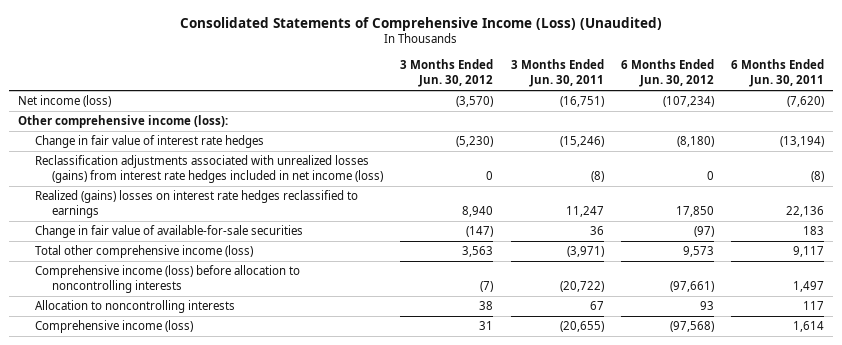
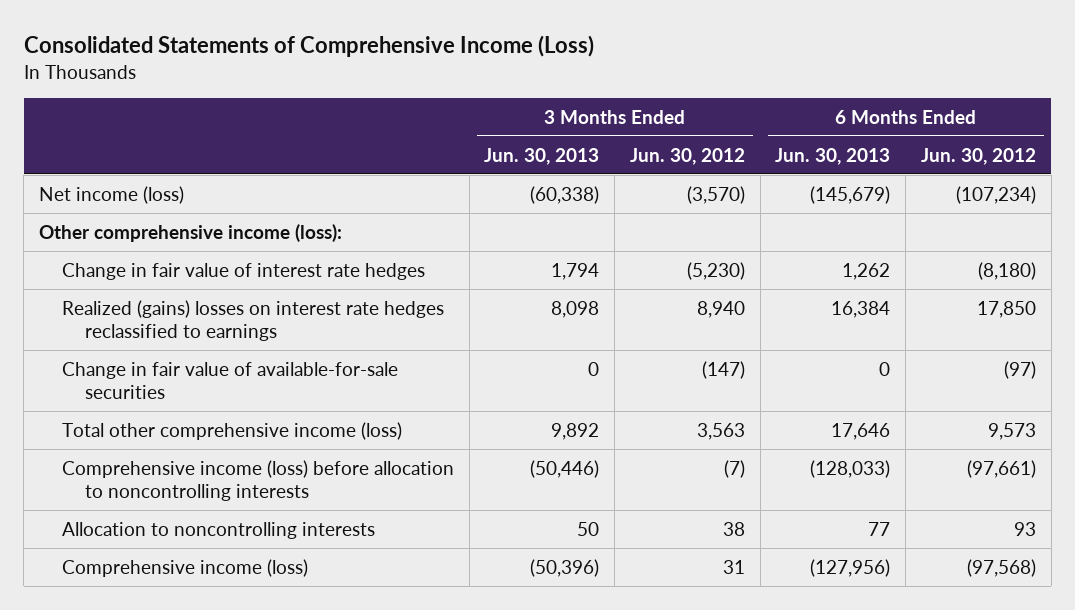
- Consolidated Statements of Comprehensive Income (Loss) (Unaudited)
+ Consolidated Statements of Comprehensive Income (Loss)
- | 3 Months Ended Jun. 30, 2012 | 3 Months Ended Jun. 30, 2011 | 6 Months Ended Jun. 30, 2012 | 6 Months Ended Jun. 30, 2011
+ | 3 Months Ended Jun. 30, 2013 | 3 Months Ended Jun. 30, 2012 | 6 Months Ended Jun. 30, 2013 | 6 Months Ended Jun. 30, 2012
- Reclassification adjustments associated with unrealized losses (gains) from interest rate hedges included in net income (loss) | 0 | (8) | 0 | (8)

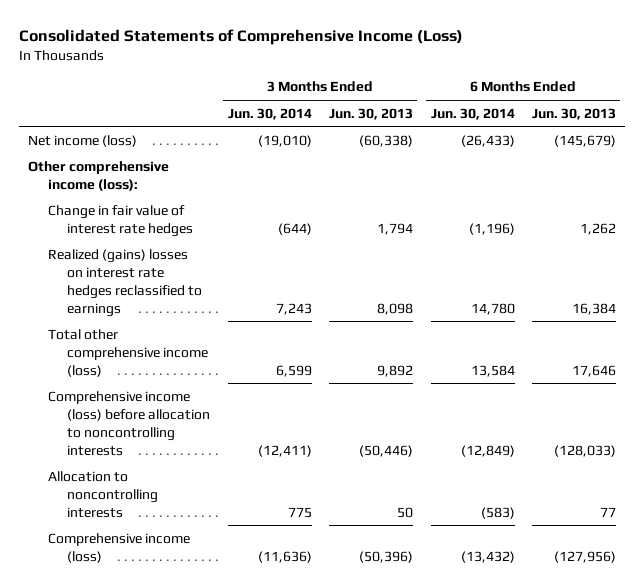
- | 3 Months Ended Jun. 30, 2013 | 3 Months Ended Jun. 30, 2012 | 6 Months Ended Jun. 30, 2013 | 6 Months Ended Jun. 30, 2012
+ | 3 Months Ended Jun. 30, 2014 | 3 Months Ended Jun. 30, 2013 | 6 Months Ended Jun. 30, 2014 | 6 Months Ended Jun. 30, 2013
- Change in fair value of available-for-sale securities | 0 | (147) | 0 | (97)

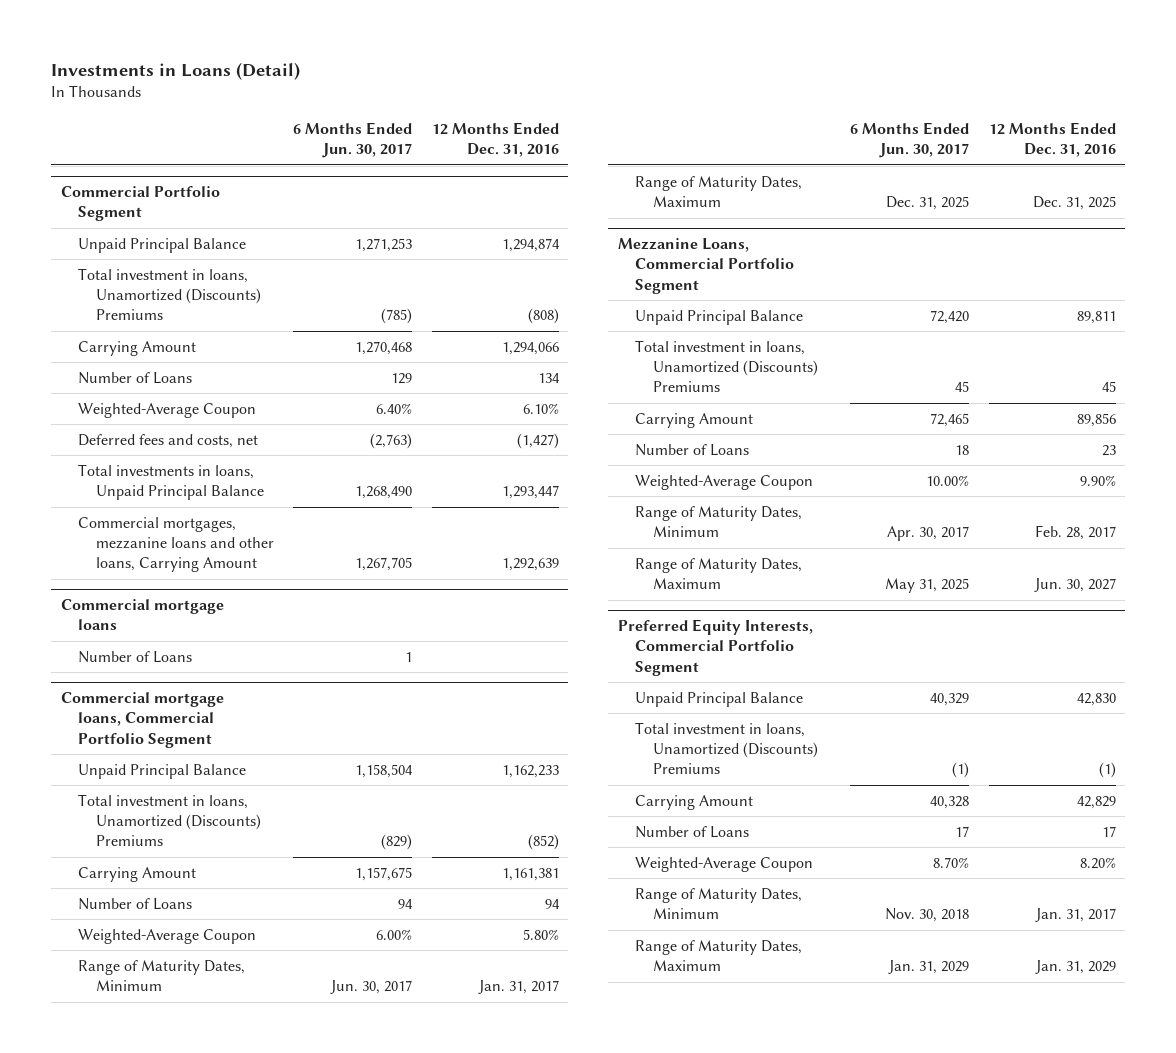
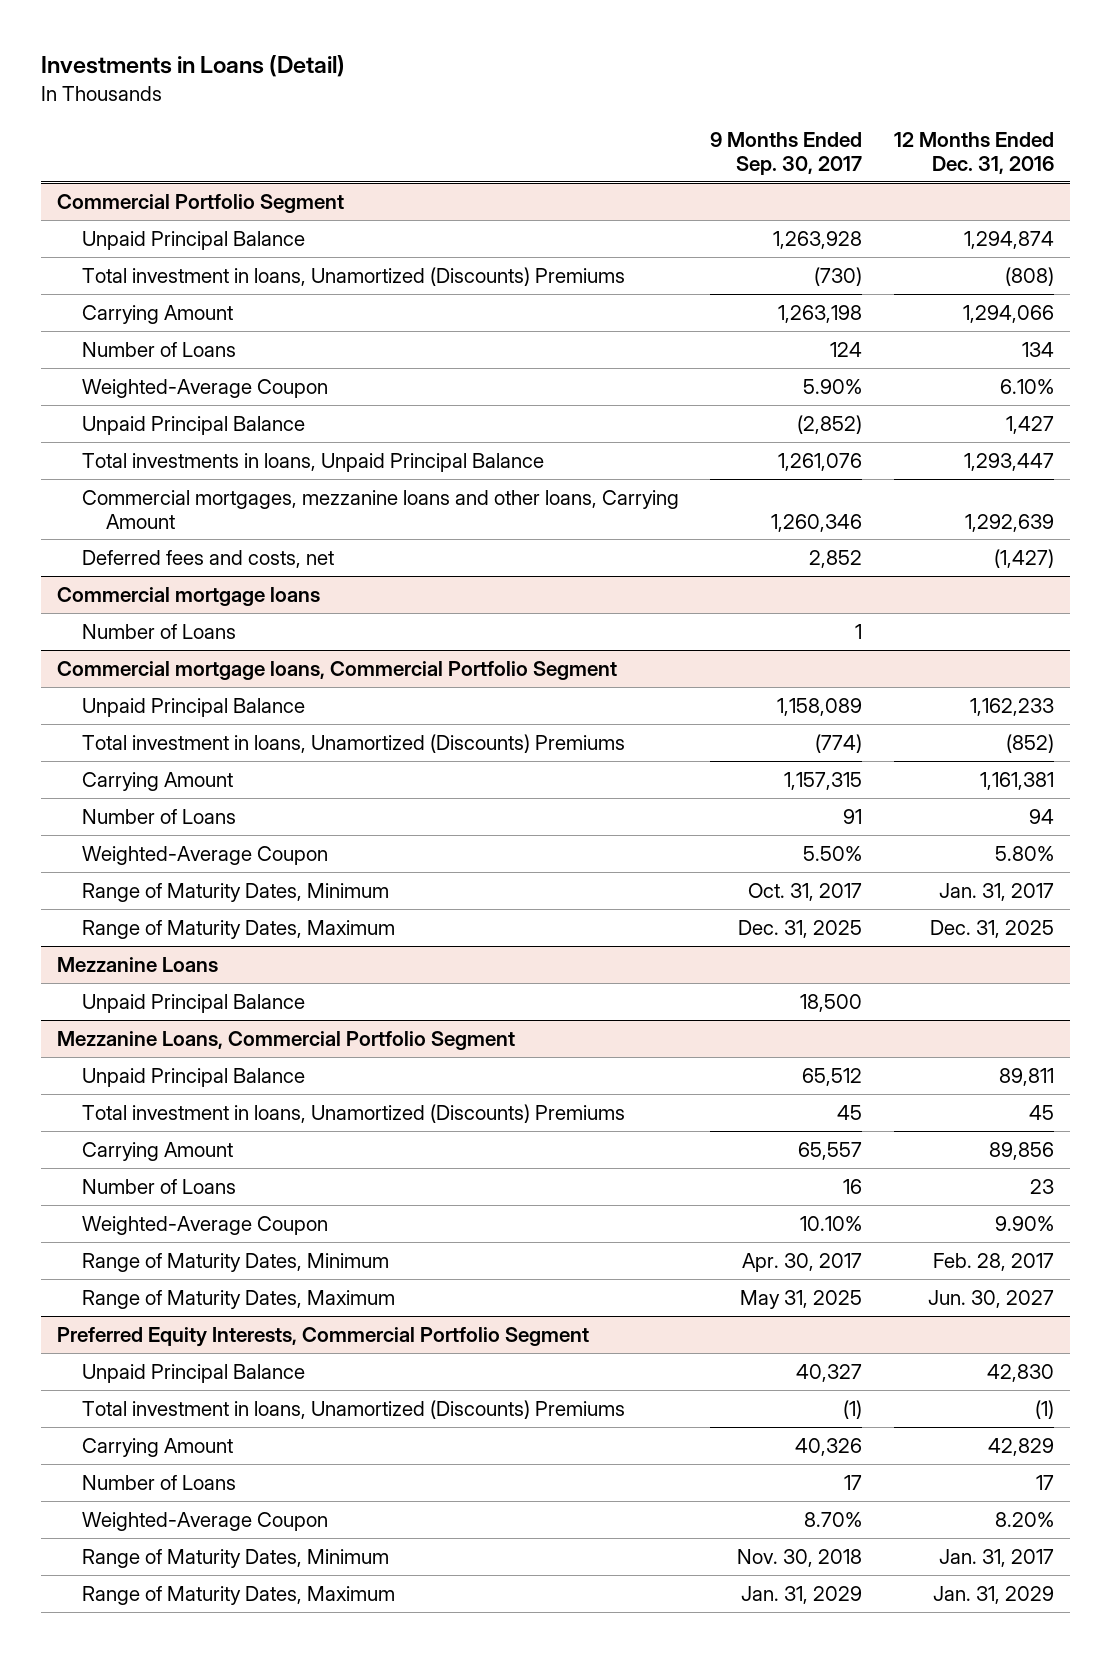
- | 6 Months Ended Jun. 30, 2017 | 12 Months Ended Dec. 31, 2016
+ | 9 Months Ended Sep. 30, 2017 | 12 Months Ended Dec. 31, 2016
@ Commercial Portfolio Segment
+ Unpaid Principal Balance | (2,852) | 1,427
moved down: Deferred fees and costs, net | 2,852 | (1,427)
+ Mezzanine Loans
+ Unpaid Principal Balance | 18,500 |

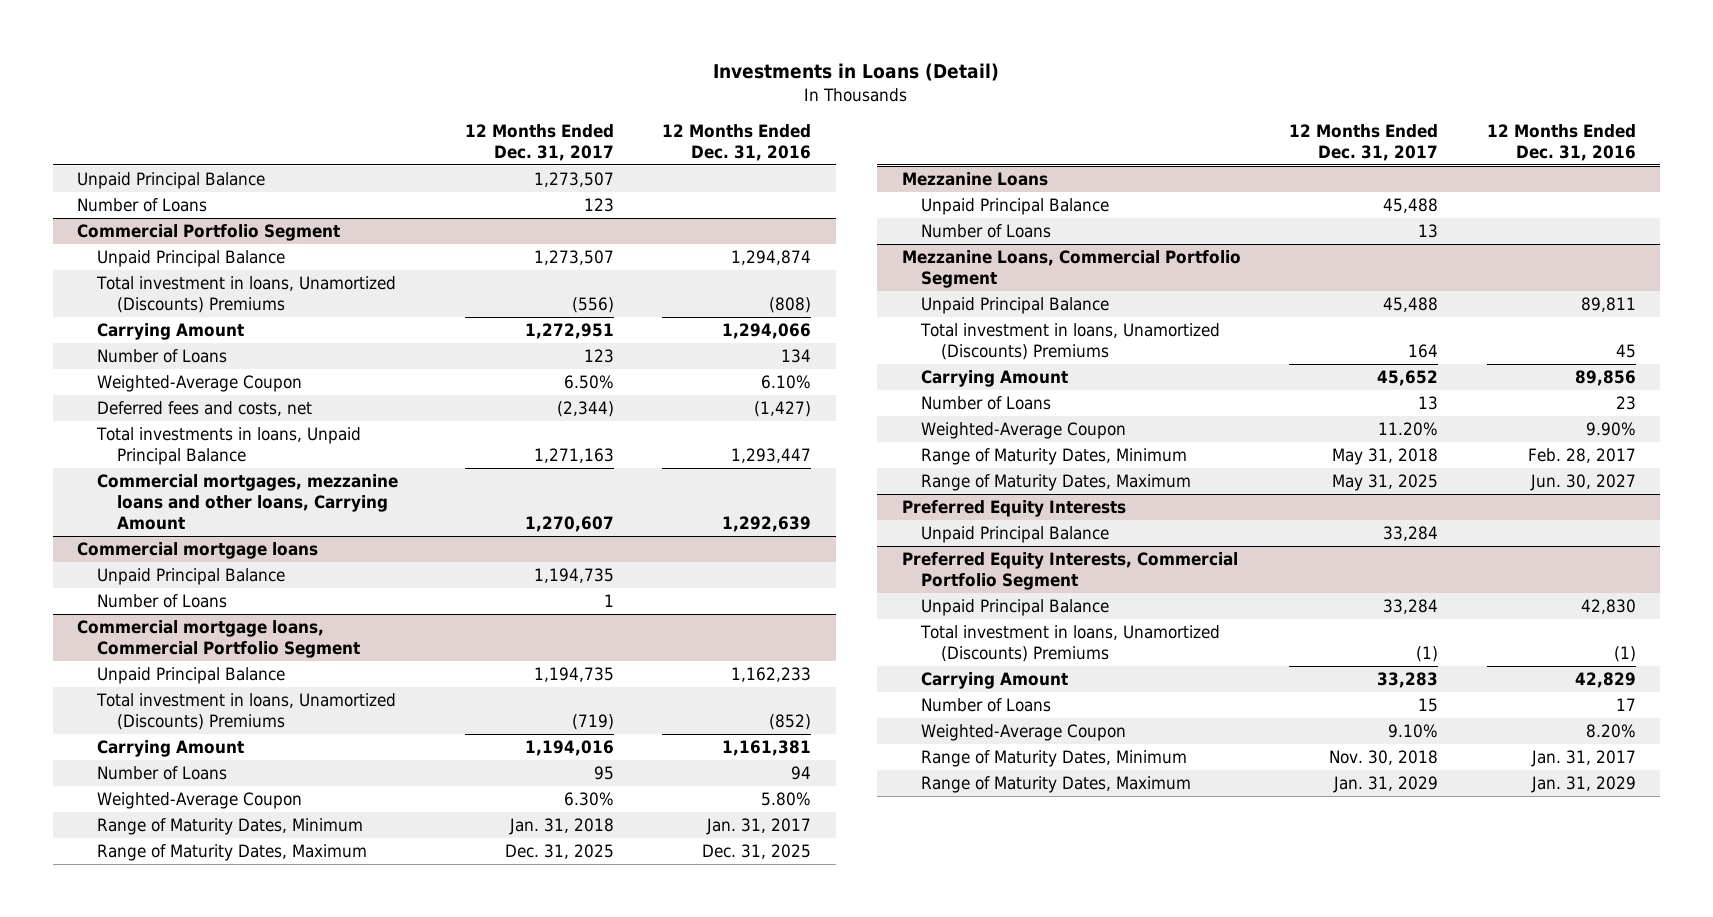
- | 9 Months Ended Sep. 30, 2017 | 12 Months Ended Dec. 31, 2016
+ | 12 Months Ended Dec. 31, 2017 | 12 Months Ended Dec. 31, 2016
+ Unpaid Principal Balance | 1,273,507 |
+ Number of Loans | 123 |
@ Commercial Portfolio Segment
- Unpaid Principal Balance | (2,852) | 1,427
moved up: Deferred fees and costs, net | (2,344) | (1,427)
@ Commercial mortgage loans
+ Unpaid Principal Balance | 1,194,735 |
@ Mezzanine Loans
+ Number of Loans | 13 |
+ Preferred Equity Interests
+ Unpaid Principal Balance | 33,284 |

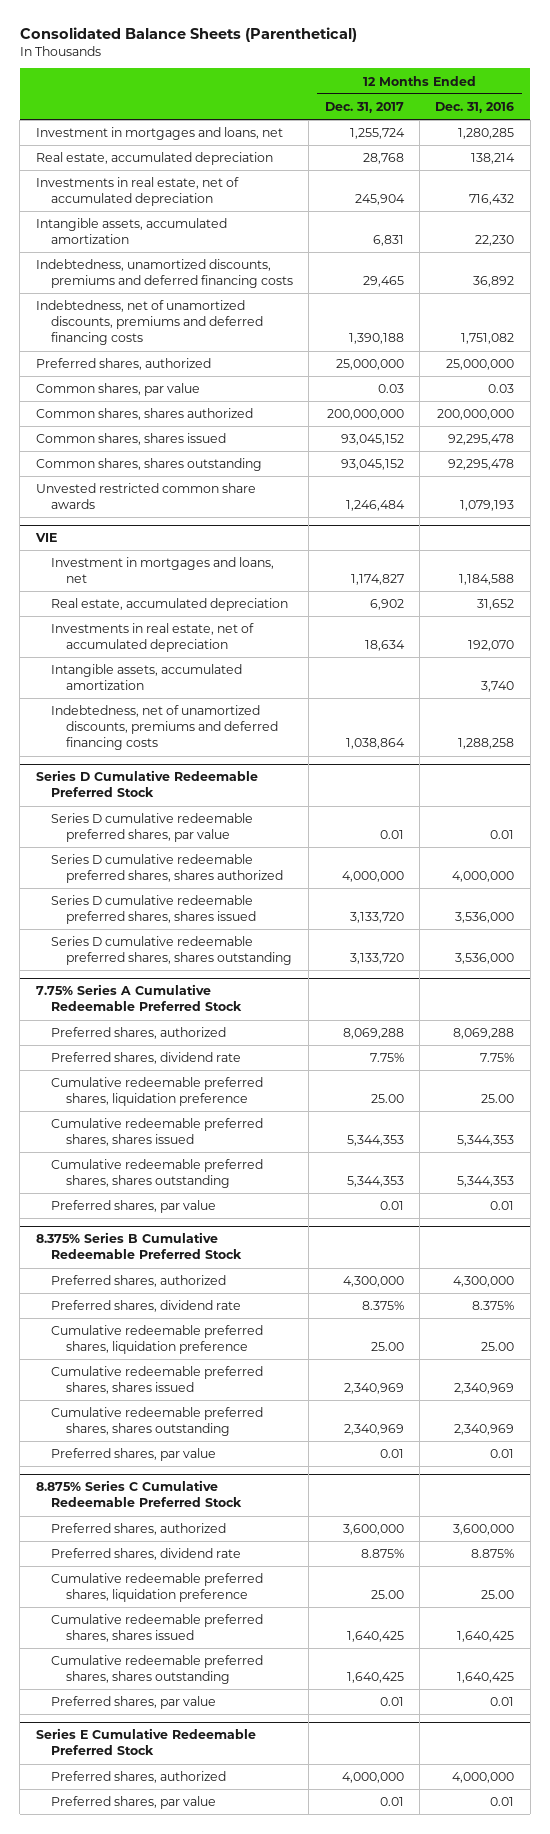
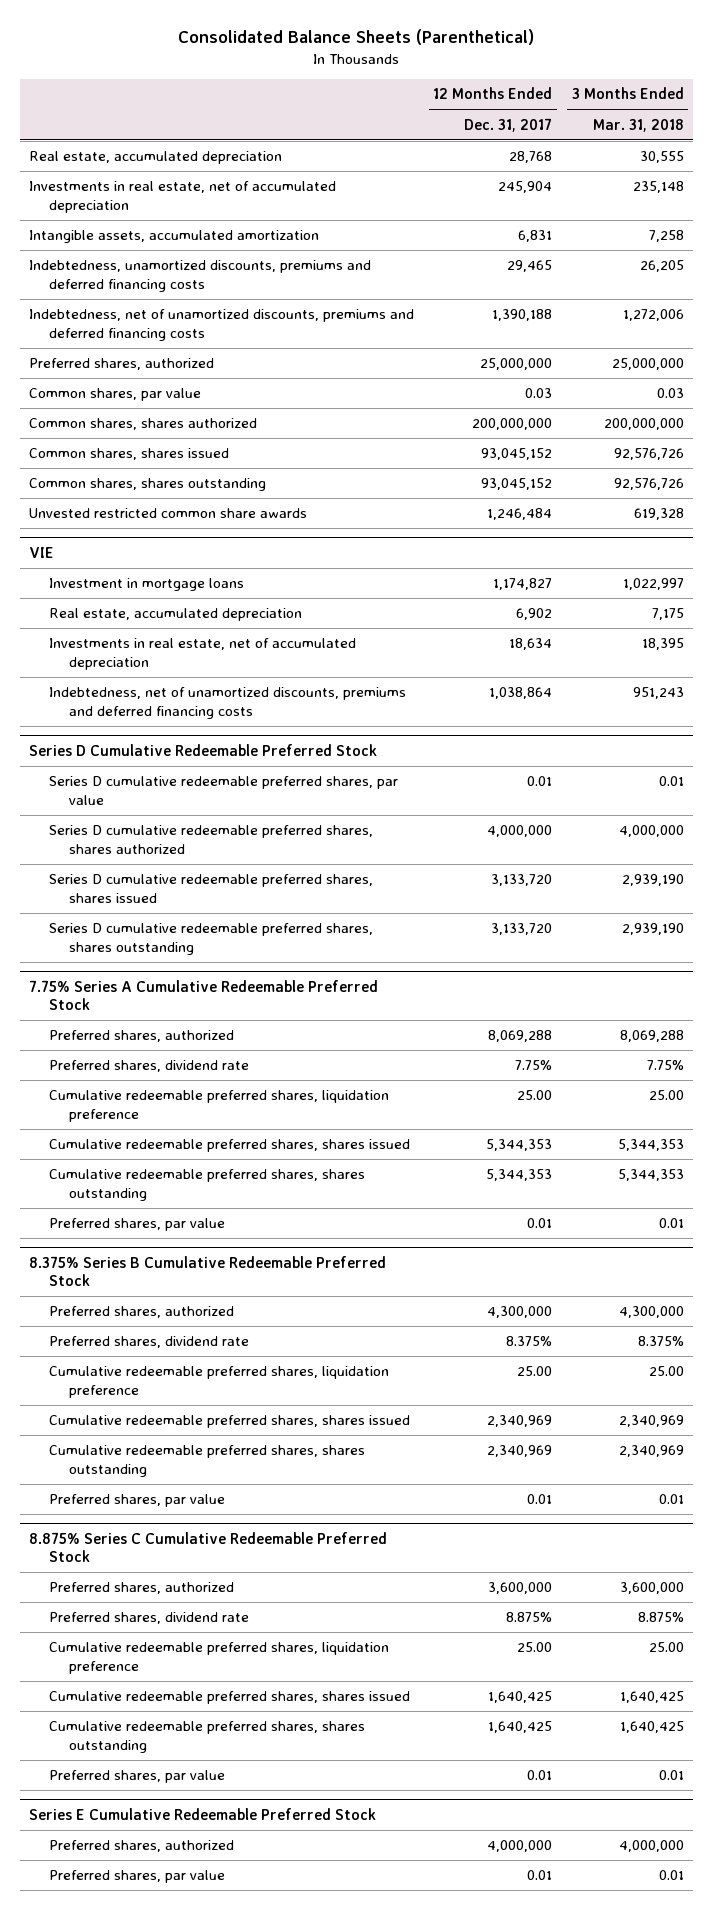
- | 12 Months Ended Dec. 31, 2017 | 12 Months Ended Dec. 31, 2016
+ | 12 Months Ended Dec. 31, 2017 | 3 Months Ended Mar. 31, 2018
- Investment in mortgages and loans, net | 1,255,724 | 1,280,285
@ VIE
- Investment in mortgages and loans, net | 1,174,827 | 1,184,588
+ Investment in mortgage loans | 1,174,827 | 1,022,997
- Intangible assets, accumulated amortization | | 3,740

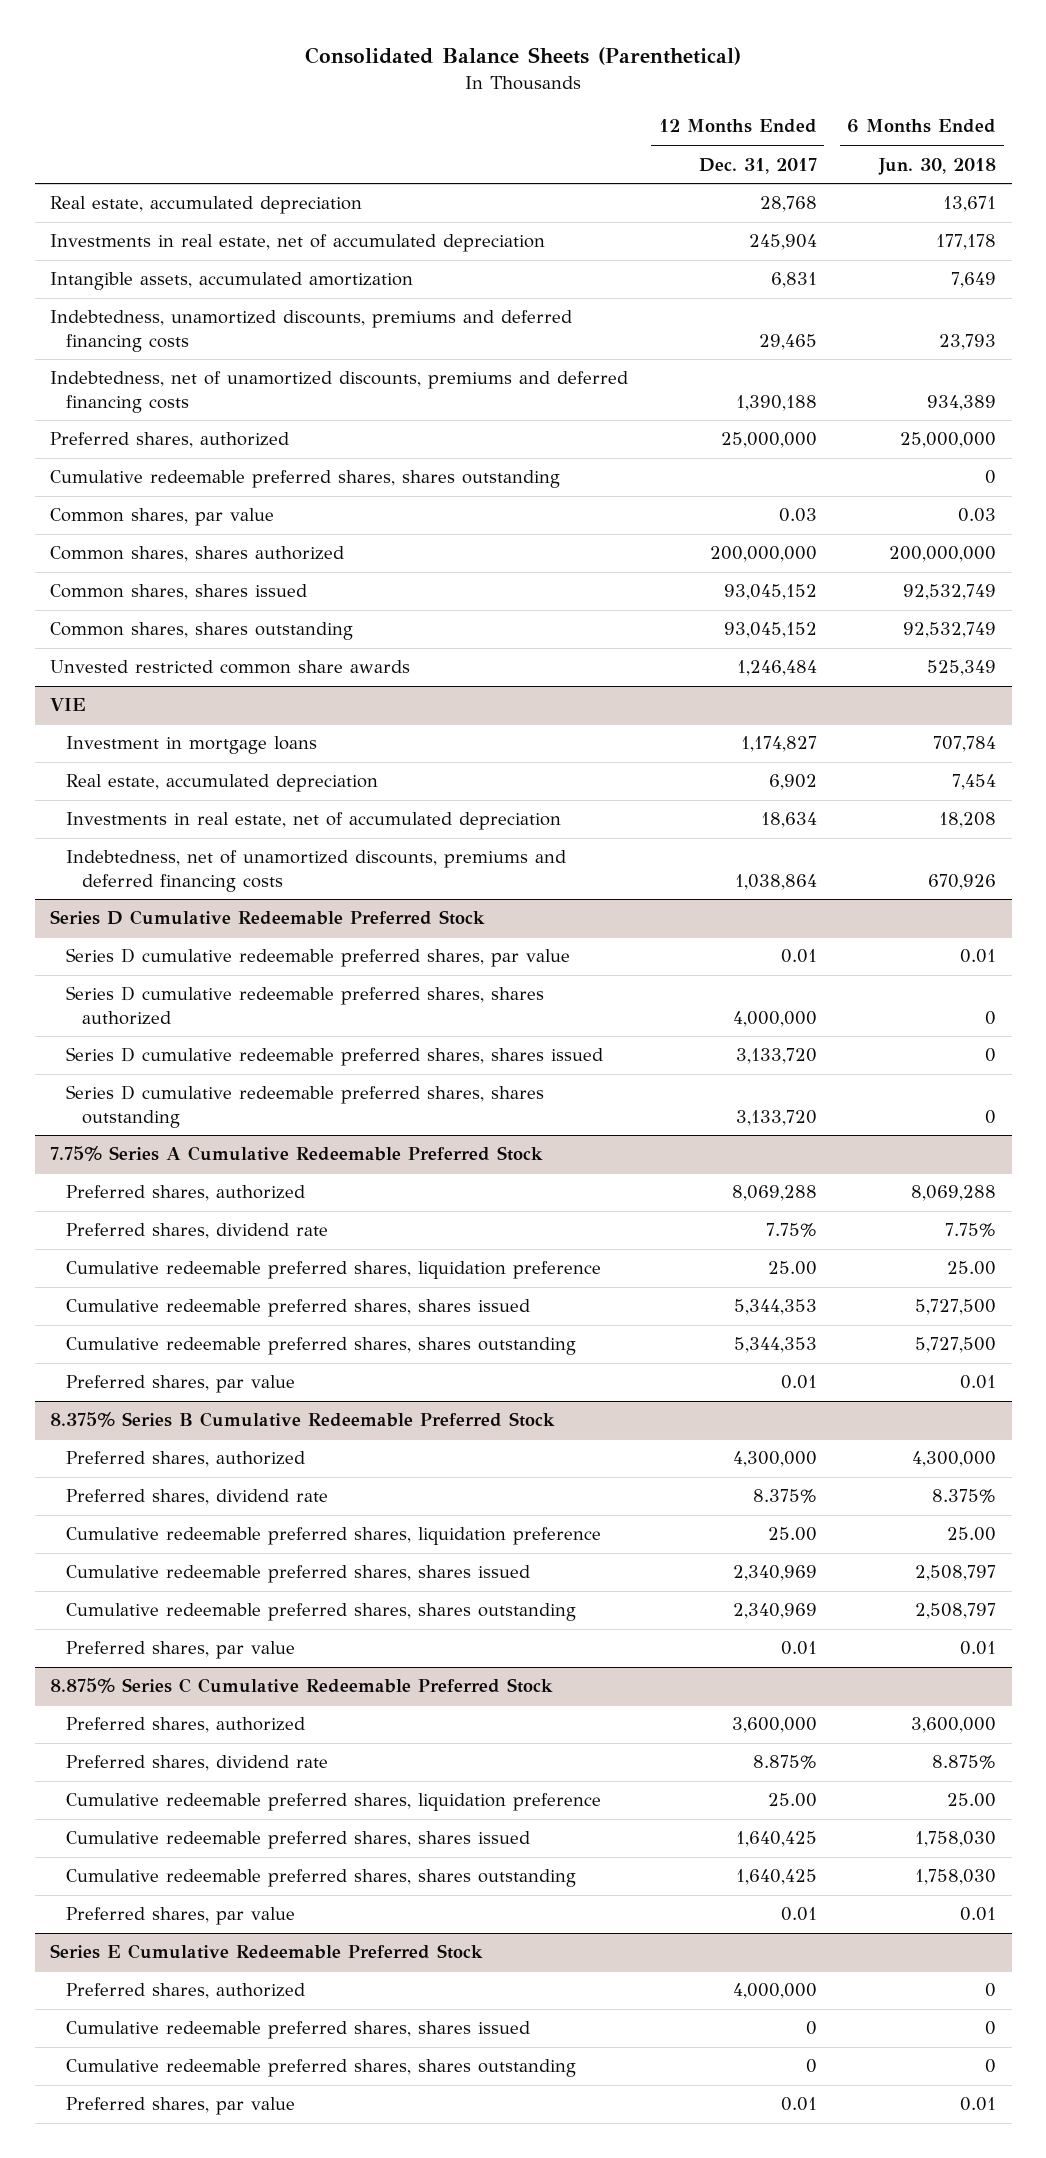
- | 12 Months Ended Dec. 31, 2017 | 3 Months Ended Mar. 31, 2018
+ | 12 Months Ended Dec. 31, 2017 | 6 Months Ended Jun. 30, 2018
+ Cumulative redeemable preferred shares, shares outstanding | | 0
@ Series E Cumulative Redeemable Preferred Stock
+ Cumulative redeemable preferred shares, shares issued | 0 | 0
+ Cumulative redeemable preferred shares, shares outstanding | 0 | 0

